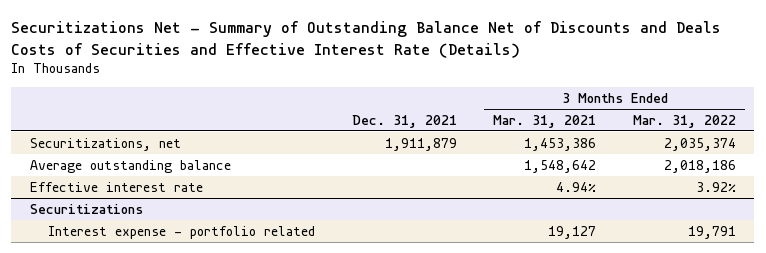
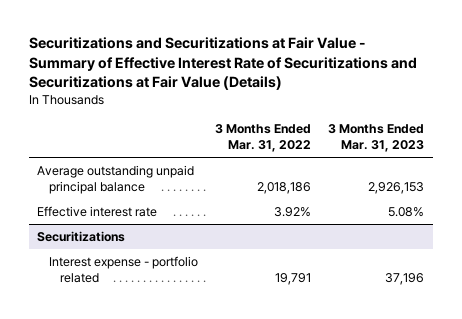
- Securitizations Net - Summary of Outstanding Balance Net of Discounts and Deals Costs of Securities and Effective Interest Rate (Details)
+ Securitizations and Securitizations at Fair Value - Summary of Effective Interest Rate of Securitizations and Securitizations at Fair Value (Details)
- | Dec. 31, 2021 | 3 Months Ended Mar. 31, 2021 | 3 Months Ended Mar. 31, 2022
+ | 3 Months Ended Mar. 31, 2022 | 3 Months Ended Mar. 31, 2023
- Securitizations, net | 1,911,879 | 1,453,386 | 2,035,374
- Average outstanding balance | | 1,548,642 | 2,018,186
+ Average outstanding unpaid principal balance | 2,018,186 | 2,926,153

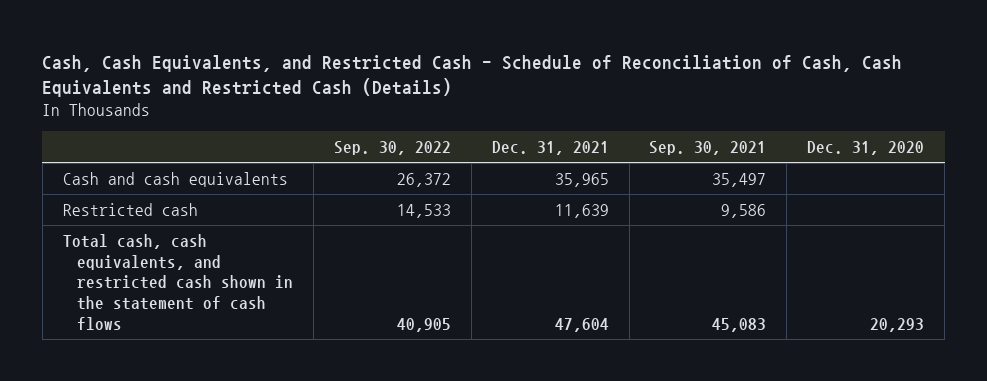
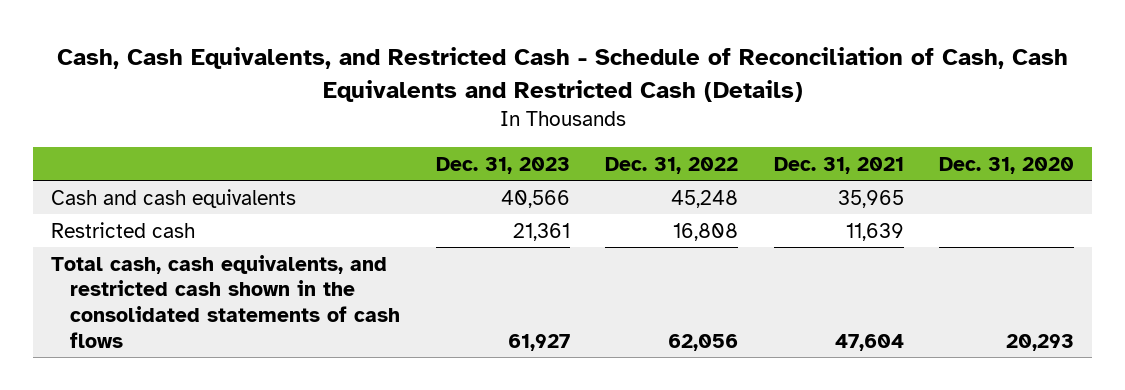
- | Sep. 30, 2022 | Dec. 31, 2021 | Sep. 30, 2021 | Dec. 31, 2020
+ | Dec. 31, 2023 | Dec. 31, 2022 | Dec. 31, 2021 | Dec. 31, 2020
- Total cash, cash equivalents, and restricted cash shown in the statement of cash flows | 40,905 | 47,604 | 45,083 | 20,293
+ Total cash, cash equivalents, and restricted cash shown in the consolidated statements of cash flows | 61,927 | 62,056 | 47,604 | 20,293

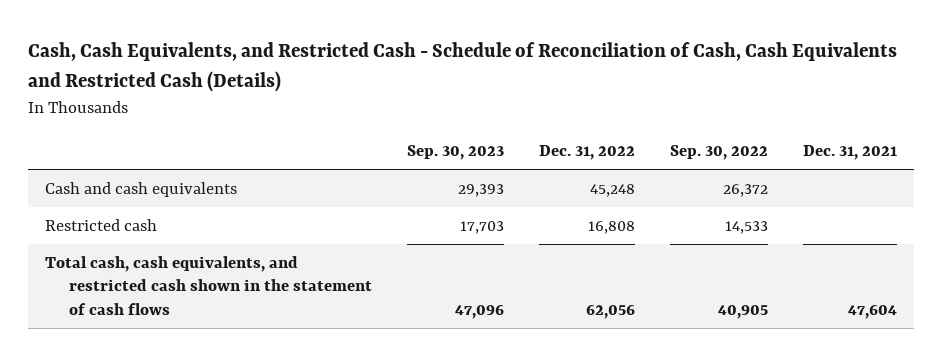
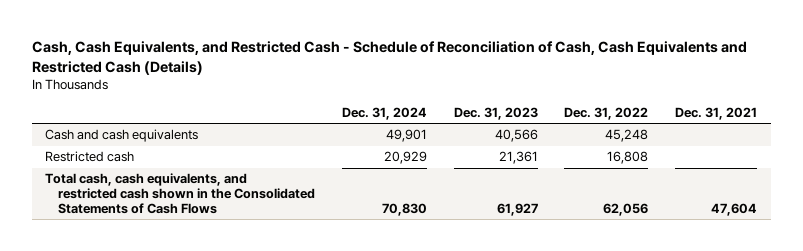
- | Sep. 30, 2023 | Dec. 31, 2022 | Sep. 30, 2022 | Dec. 31, 2021
+ | Dec. 31, 2024 | Dec. 31, 2023 | Dec. 31, 2022 | Dec. 31, 2021
- Total cash, cash equivalents, and restricted cash shown in the statement of cash flows | 47,096 | 62,056 | 40,905 | 47,604
+ Total cash, cash equivalents, and restricted cash shown in the Consolidated Statements of Cash Flows | 70,830 | 61,927 | 62,056 | 47,604

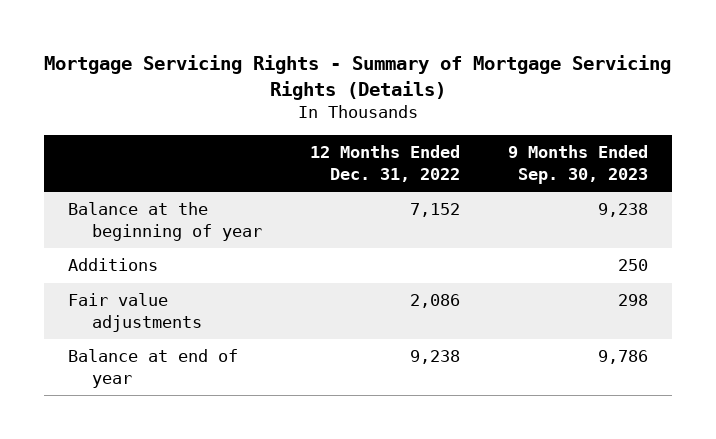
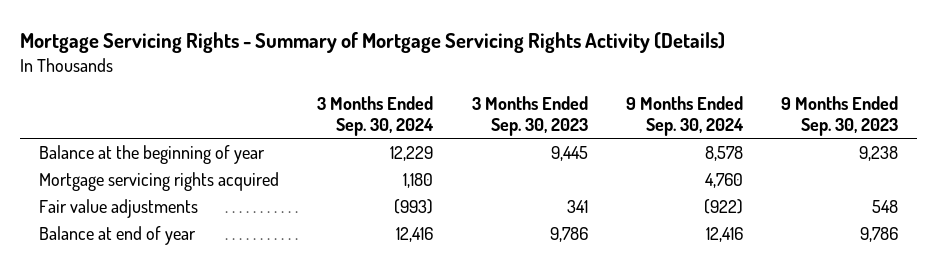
- Mortgage Servicing Rights - Summary of Mortgage Servicing Rights (Details)
+ Mortgage Servicing Rights - Summary of Mortgage Servicing Rights Activity (Details)
- | 12 Months Ended Dec. 31, 2022 | 9 Months Ended Sep. 30, 2023
+ | 3 Months Ended Sep. 30, 2024 | 3 Months Ended Sep. 30, 2023 | 9 Months Ended Sep. 30, 2024 | 9 Months Ended Sep. 30, 2023
- Additions | | 250
- Fair value adjustments | 2,086 | 298
+ Mortgage servicing rights acquired | 1,180 | | 4,760 |
+ Fair value adjustments | (993) | 341 | (922) | 548

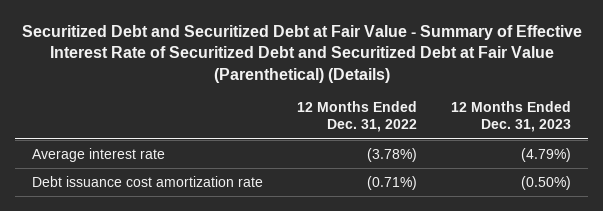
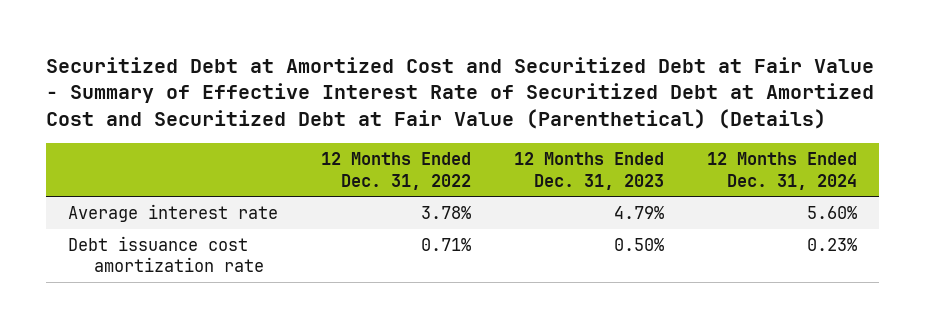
- Securitized Debt and Securitized Debt at Fair Value - Summary of Effective Interest Rate of Securitized Debt and Securitized Debt at Fair Value (Parenthetical) (Details)
+ Securitized Debt at Amortized Cost and Securitized Debt at Fair Value - Summary of Effective Interest Rate of Securitized Debt at Amortized Cost and Securitized Debt at Fair Value (Parenthetical) (Details)
- | 12 Months Ended Dec. 31, 2022 | 12 Months Ended Dec. 31, 2023
+ | 12 Months Ended Dec. 31, 2022 | 12 Months Ended Dec. 31, 2023 | 12 Months Ended Dec. 31, 2024
- Average interest rate | (3.78%) | (4.79%)
- Debt issuance cost amortization rate | (0.71%) | (0.50%)
+ Average interest rate | 3.78% | 4.79% | 5.60%
+ Debt issuance cost amortization rate | 0.71% | 0.50% | 0.23%

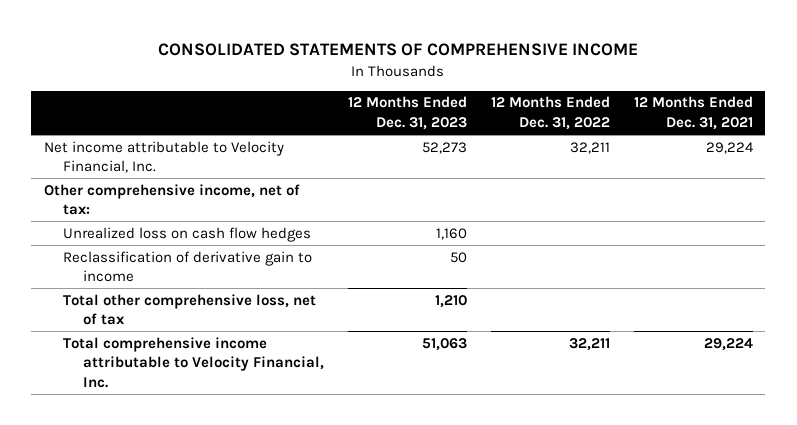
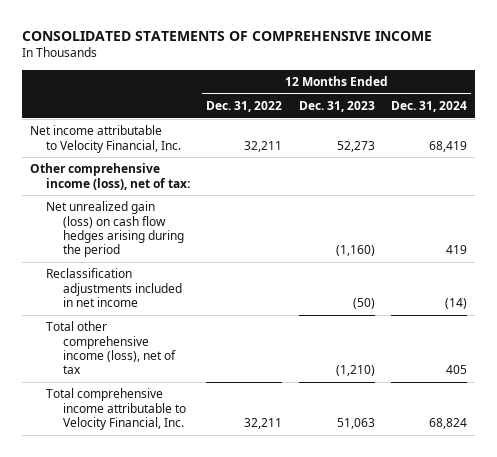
- | 12 Months Ended Dec. 31, 2023 | 12 Months Ended Dec. 31, 2022 | 12 Months Ended Dec. 31, 2021
+ | 12 Months Ended Dec. 31, 2022 | 12 Months Ended Dec. 31, 2023 | 12 Months Ended Dec. 31, 2024
- Other comprehensive income, net of tax:
- Unrealized loss on cash flow hedges | 1,160 | |
- Reclassification of derivative gain to income | 50 | |
- Total other comprehensive loss, net of tax | 1,210 | |
+ Other comprehensive income (loss), net of tax:
+ Net unrealized gain (loss) on cash flow hedges arising during the period | | (1,160) | 419
+ Reclassification adjustments included in net income | | (50) | (14)
+ Total other comprehensive income (loss), net of tax | | (1,210) | 405

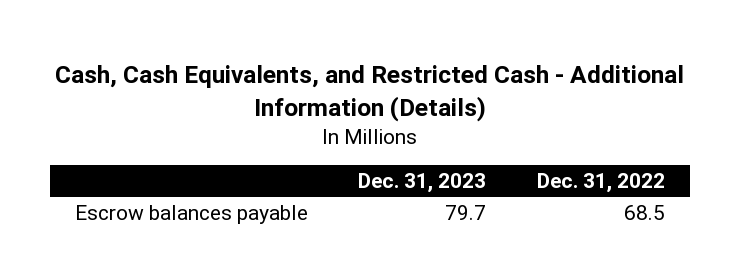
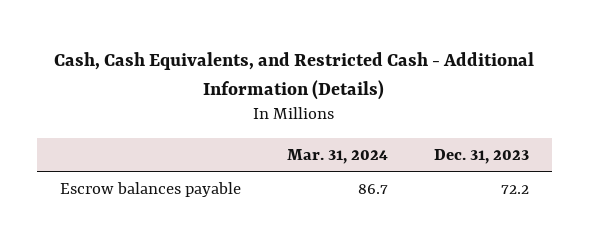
- | Dec. 31, 2023 | Dec. 31, 2022
+ | Mar. 31, 2024 | Dec. 31, 2023
- Escrow balances payable | 79.7 | 68.5
+ Escrow balances payable | 86.7 | 72.2

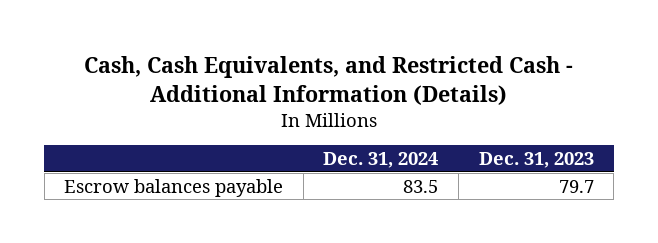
- | Mar. 31, 2024 | Dec. 31, 2023
+ | Dec. 31, 2024 | Dec. 31, 2023
- Escrow balances payable | 86.7 | 72.2
+ Escrow balances payable | 83.5 | 79.7

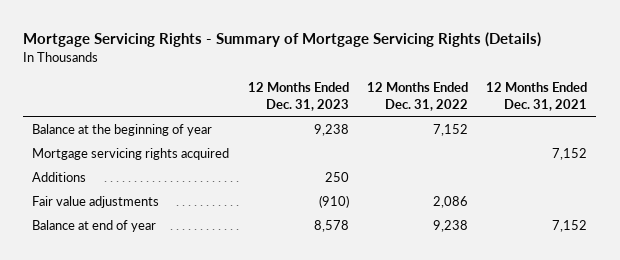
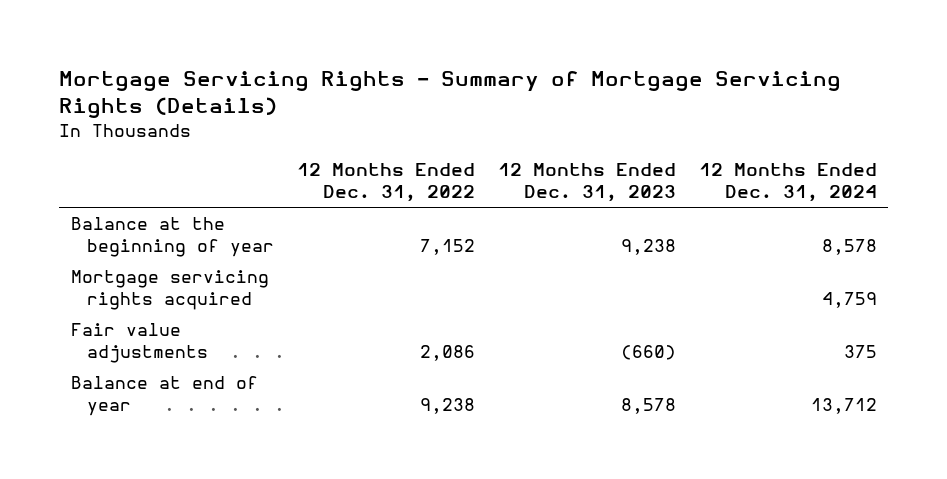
- | 12 Months Ended Dec. 31, 2023 | 12 Months Ended Dec. 31, 2022 | 12 Months Ended Dec. 31, 2021
+ | 12 Months Ended Dec. 31, 2022 | 12 Months Ended Dec. 31, 2023 | 12 Months Ended Dec. 31, 2024
- Additions | 250 | |
- Fair value adjustments | (910) | 2,086 |
+ Fair value adjustments | 2,086 | (660) | 375

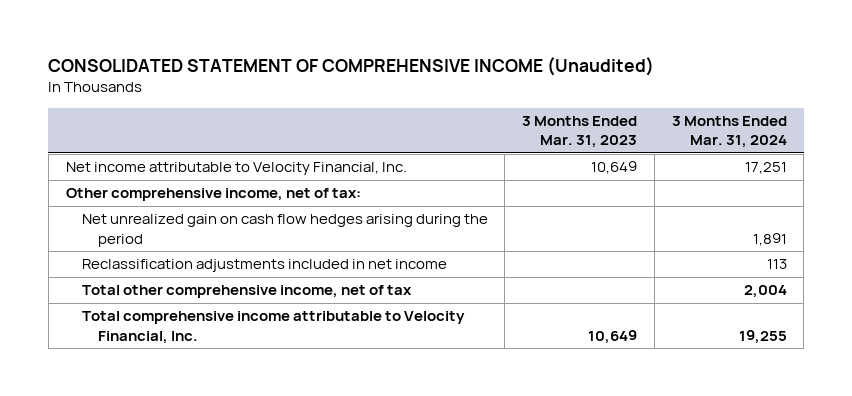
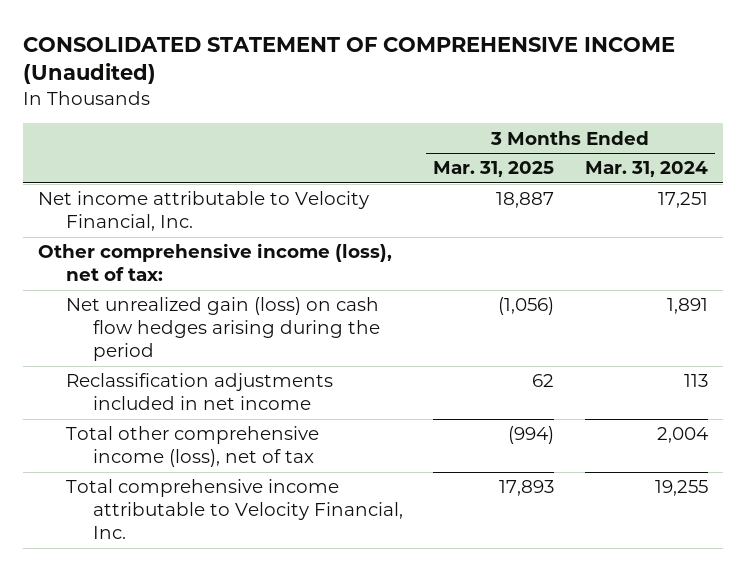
- | 3 Months Ended Mar. 31, 2023 | 3 Months Ended Mar. 31, 2024
+ | 3 Months Ended Mar. 31, 2025 | 3 Months Ended Mar. 31, 2024
- Other comprehensive income, net of tax:
- Net unrealized gain on cash flow hedges arising during the period | | 1,891
+ Other comprehensive income (loss), net of tax:
+ Net unrealized gain (loss) on cash flow hedges arising during the period | (1,056) | 1,891
- Total other comprehensive income, net of tax | | 2,004
+ Total other comprehensive income (loss), net of tax | (994) | 2,004

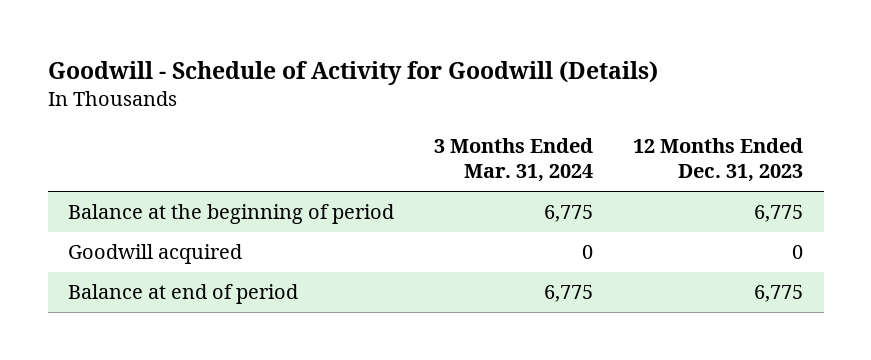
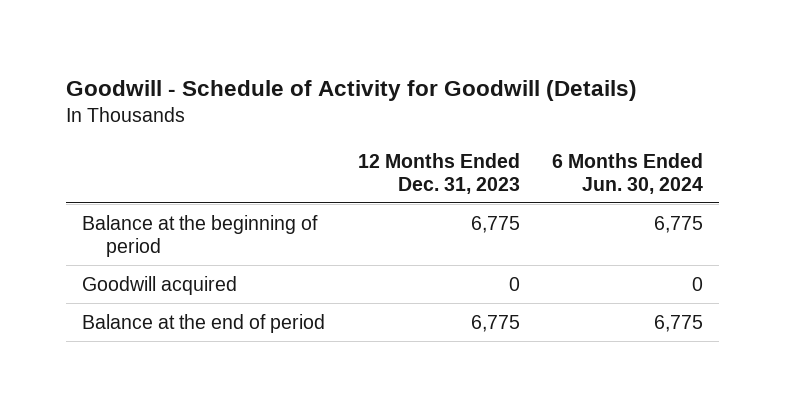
- | 3 Months Ended Mar. 31, 2024 | 12 Months Ended Dec. 31, 2023
+ | 12 Months Ended Dec. 31, 2023 | 6 Months Ended Jun. 30, 2024
- Balance at end of period | 6,775 | 6,775
+ Balance at the end of period | 6,775 | 6,775

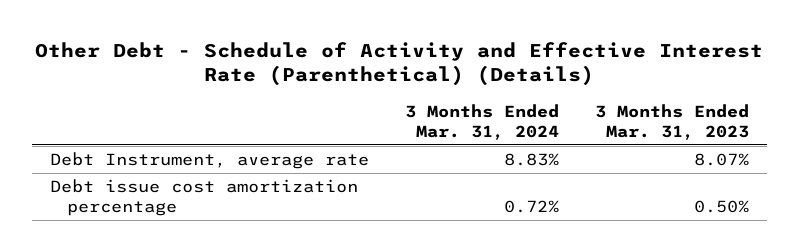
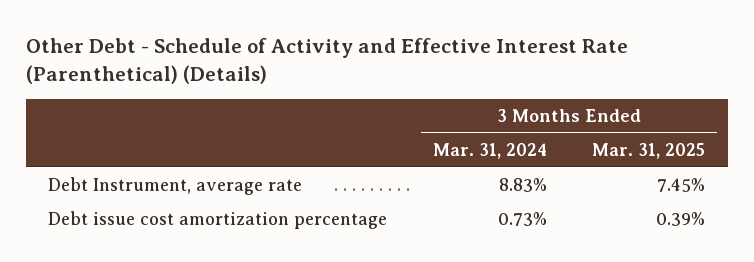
- | 3 Months Ended Mar. 31, 2024 | 3 Months Ended Mar. 31, 2023
+ | 3 Months Ended Mar. 31, 2024 | 3 Months Ended Mar. 31, 2025
- Debt issue cost amortization percentage | 0.72% | 0.50%
+ Debt issue cost amortization percentage | 0.73% | 0.39%

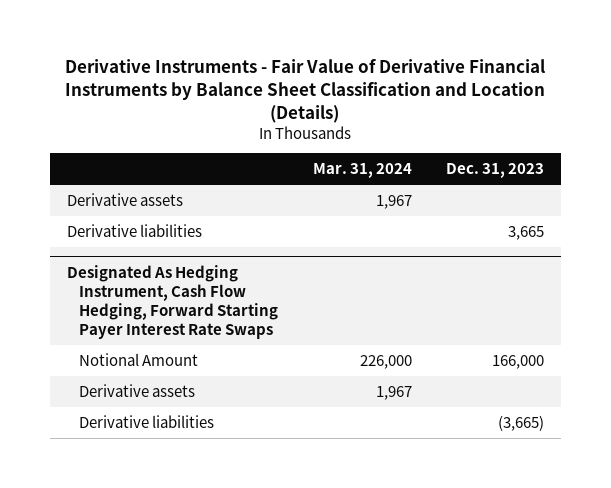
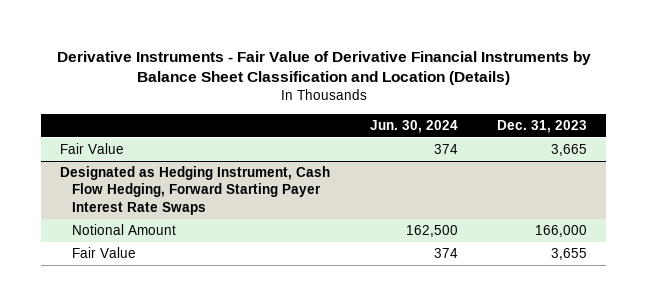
- | Mar. 31, 2024 | Dec. 31, 2023
+ | Jun. 30, 2024 | Dec. 31, 2023
- Derivative assets | 1,967 |
- Derivative liabilities | | 3,665
- Designated As Hedging Instrument, Cash Flow Hedging, Forward Starting Payer Interest Rate Swaps
+ Fair Value | 374 | 3,665
+ Designated as Hedging Instrument, Cash Flow Hedging, Forward Starting Payer Interest Rate Swaps
- Derivative assets | 1,967 |
- Derivative liabilities | | (3,665)
+ Fair Value | 374 | 3,655

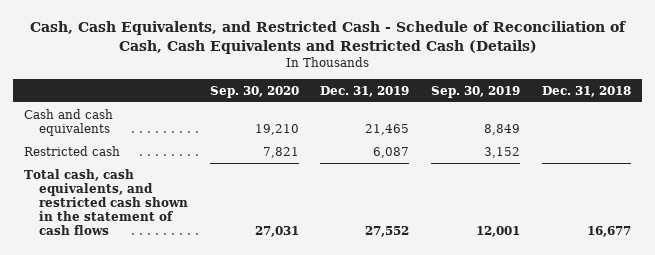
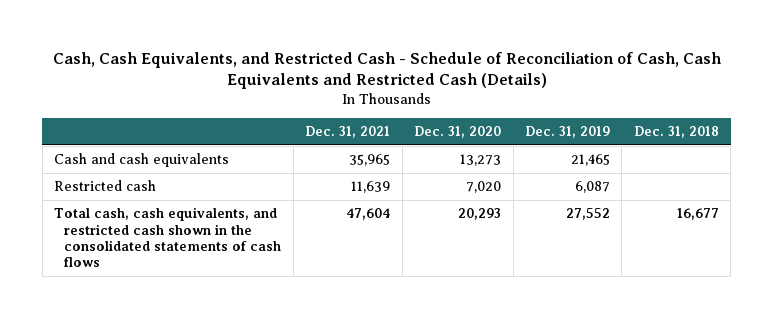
- | Sep. 30, 2020 | Dec. 31, 2019 | Sep. 30, 2019 | Dec. 31, 2018
+ | Dec. 31, 2021 | Dec. 31, 2020 | Dec. 31, 2019 | Dec. 31, 2018
- Total cash, cash equivalents, and restricted cash shown in the statement of cash flows | 27,031 | 27,552 | 12,001 | 16,677
+ Total cash, cash equivalents, and restricted cash shown in the consolidated statements of cash flows | 47,604 | 20,293 | 27,552 | 16,677

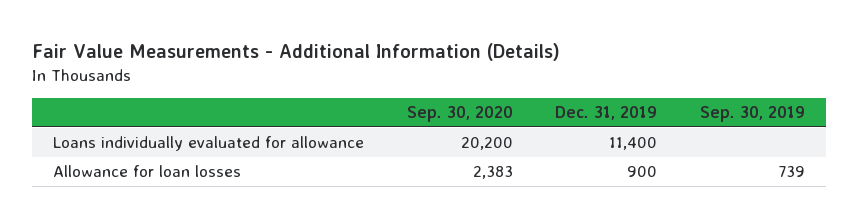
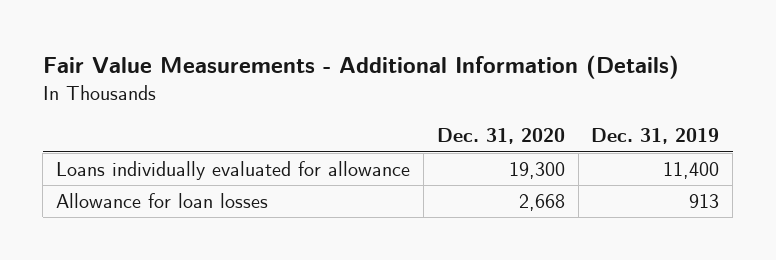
- | Sep. 30, 2020 | Dec. 31, 2019 | Sep. 30, 2019
+ | Dec. 31, 2020 | Dec. 31, 2019
- Allowance for loan losses | 2,383 | 900 | 739
+ Allowance for loan losses | 2,668 | 913

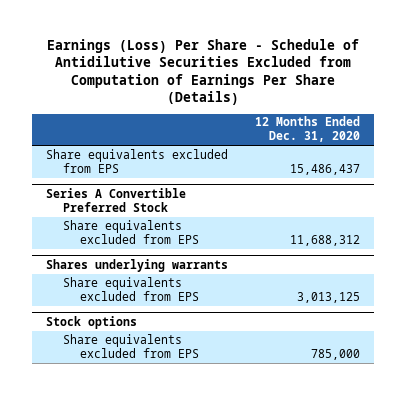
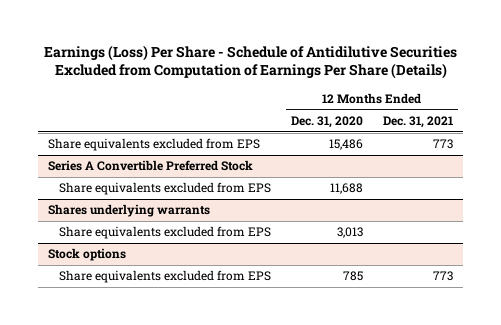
- | 12 Months Ended Dec. 31, 2020
+ | 12 Months Ended Dec. 31, 2020 | 12 Months Ended Dec. 31, 2021
- Share equivalents excluded from EPS | 15,486,437
+ Share equivalents excluded from EPS | 15,486 | 773
@ Series A Convertible Preferred Stock
- Share equivalents excluded from EPS | 11,688,312
+ Share equivalents excluded from EPS | 11,688 |
@ Shares underlying warrants
- Share equivalents excluded from EPS | 3,013,125
+ Share equivalents excluded from EPS | 3,013 |
@ Stock options
- Share equivalents excluded from EPS | 785,000
+ Share equivalents excluded from EPS | 785 | 773

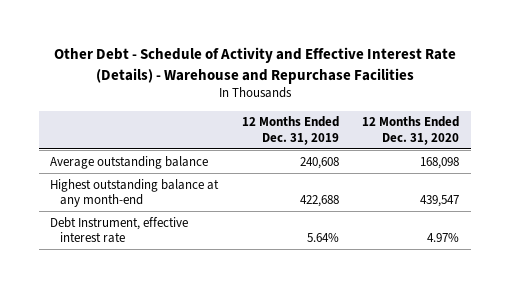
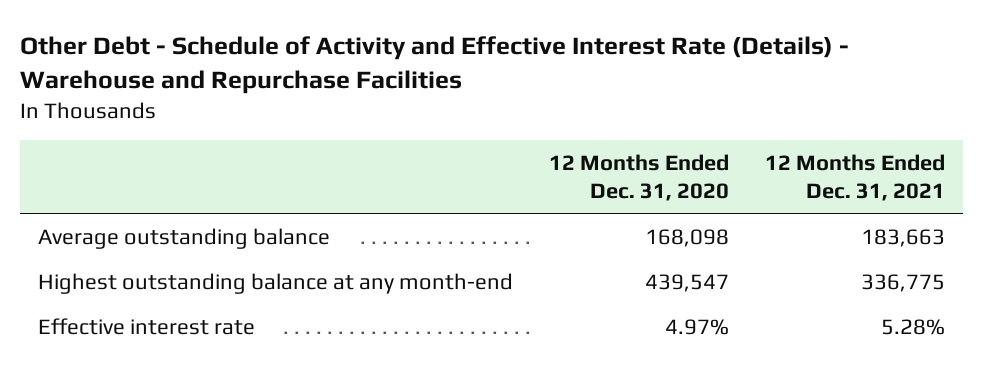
- | 12 Months Ended Dec. 31, 2019 | 12 Months Ended Dec. 31, 2020
+ | 12 Months Ended Dec. 31, 2020 | 12 Months Ended Dec. 31, 2021
- Debt Instrument, effective interest rate | 5.64% | 4.97%
+ Effective interest rate | 4.97% | 5.28%

